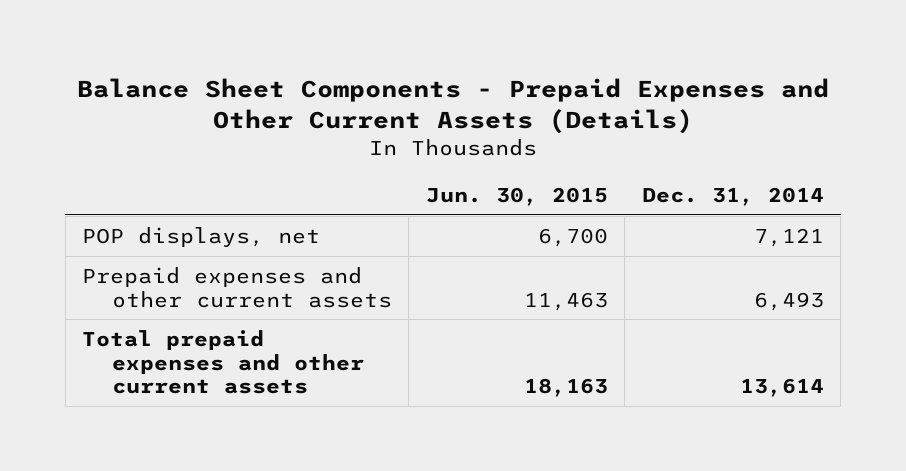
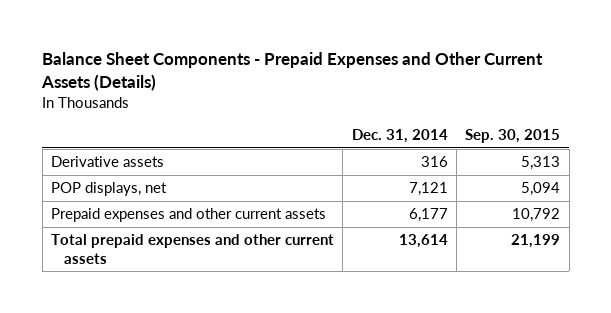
- | Jun. 30, 2015 | Dec. 31, 2014
+ | Dec. 31, 2014 | Sep. 30, 2015
+ Derivative assets | 316 | 5,313
- Prepaid expenses and other current assets | 11,463 | 6,493
+ Prepaid expenses and other current assets | 6,177 | 10,792

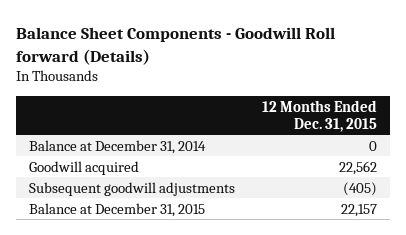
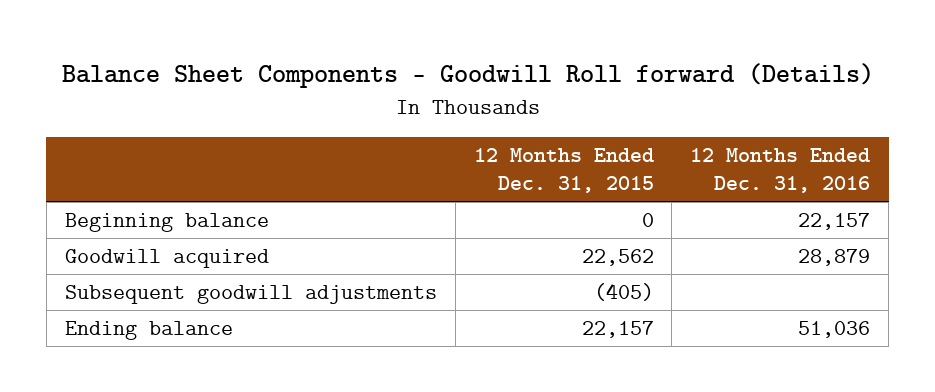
- | 12 Months Ended Dec. 31, 2015
+ | 12 Months Ended Dec. 31, 2015 | 12 Months Ended Dec. 31, 2016
- Balance at December 31, 2014 | 0
+ Beginning balance | 0 | 22,157
- Balance at December 31, 2015 | 22,157
+ Ending balance | 22,157 | 51,036

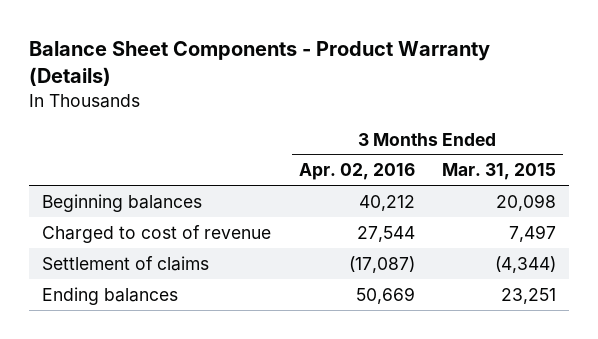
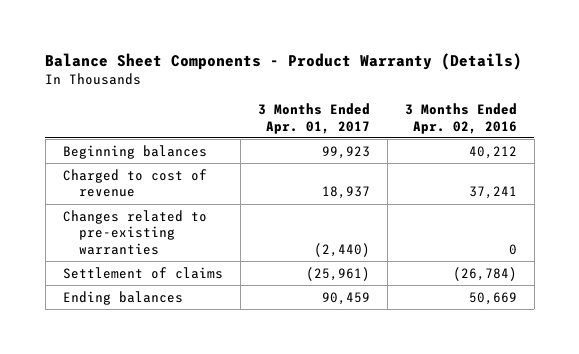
- | 3 Months Ended Apr. 02, 2016 | 3 Months Ended Mar. 31, 2015
+ | 3 Months Ended Apr. 01, 2017 | 3 Months Ended Apr. 02, 2016
- Charged to cost of revenue | 27,544 | 7,497
- Settlement of claims | (17,087) | (4,344)
+ Charged to cost of revenue | 18,937 | 37,241
+ Changes related to pre-existing warranties | (2,440) | 0
+ Settlement of claims | (25,961) | (26,784)

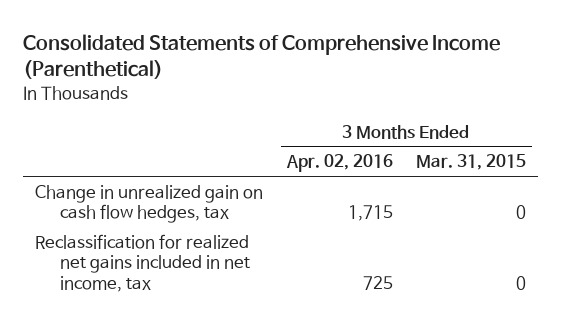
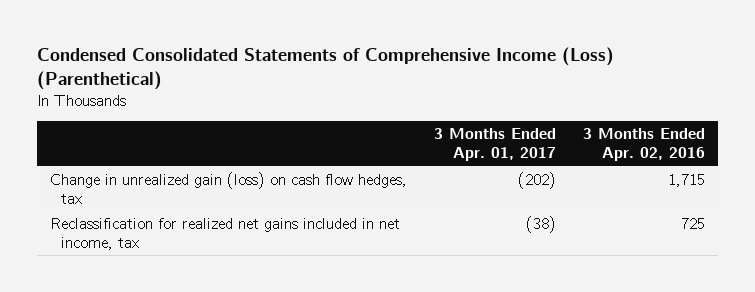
- Consolidated Statements of Comprehensive Income (Parenthetical)
+ Condensed Consolidated Statements of Comprehensive Income (Loss) (Parenthetical)
- | 3 Months Ended Apr. 02, 2016 | 3 Months Ended Mar. 31, 2015
+ | 3 Months Ended Apr. 01, 2017 | 3 Months Ended Apr. 02, 2016
- Change in unrealized gain on cash flow hedges, tax | 1,715 | 0
+ Change in unrealized gain (loss) on cash flow hedges, tax | (202) | 1,715

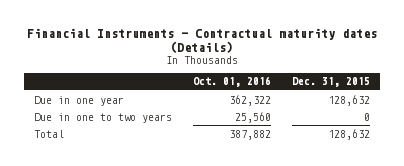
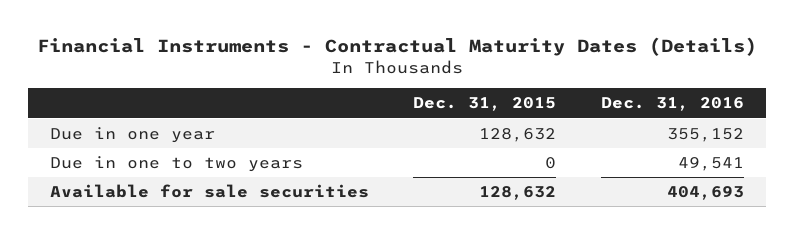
- Financial Instruments - Contractual maturity dates (Details)
+ Financial Instruments - Contractual Maturity Dates (Details)
- | Oct. 01, 2016 | Dec. 31, 2015
+ | Dec. 31, 2015 | Dec. 31, 2016
- Total | 387,882 | 128,632
+ Available for sale securities | 128,632 | 404,693

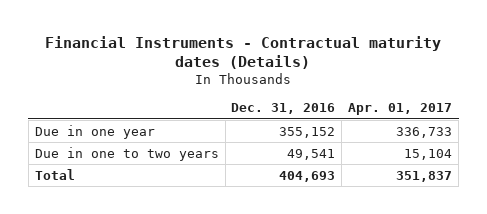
- Financial Instruments - Contractual Maturity Dates (Details)
+ Financial Instruments - Contractual maturity dates (Details)
- | Dec. 31, 2015 | Dec. 31, 2016
+ | Dec. 31, 2016 | Apr. 01, 2017
- Available for sale securities | 128,632 | 404,693
+ Total | 404,693 | 351,837

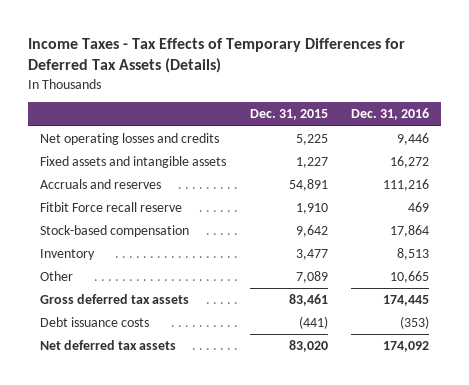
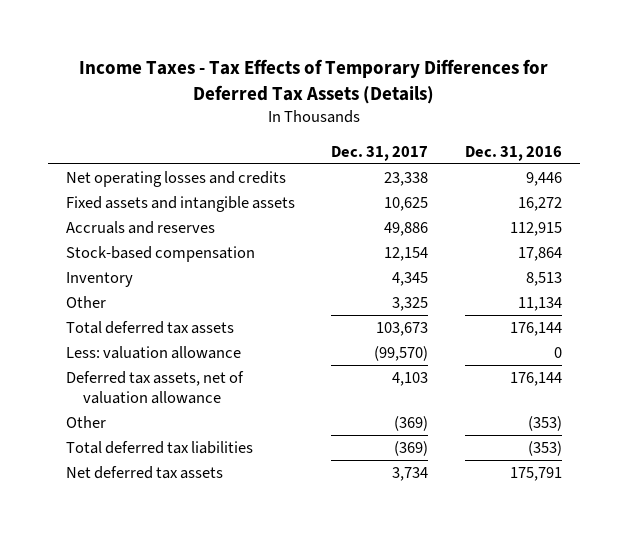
- | Dec. 31, 2015 | Dec. 31, 2016
+ | Dec. 31, 2017 | Dec. 31, 2016
- Accruals and reserves | 54,891 | 111,216
- Fitbit Force recall reserve | 1,910 | 469
+ Accruals and reserves | 49,886 | 112,915
- Other | 7,089 | 10,665
- Gross deferred tax assets | 83,461 | 174,445
- Debt issuance costs | (441) | (353)
- Net deferred tax assets | 83,020 | 174,092
+ Other | 3,325 | 11,134
+ Total deferred tax assets | 103,673 | 176,144
+ Less: valuation allowance | (99,570) | 0
+ Deferred tax assets, net of valuation allowance | 4,103 | 176,144
+ Other | (369) | (353)
+ Total deferred tax liabilities | (369) | (353)
+ Net deferred tax assets | 3,734 | 175,791

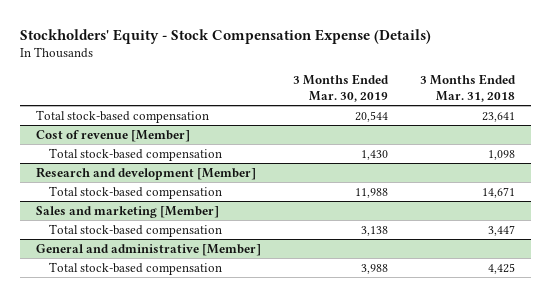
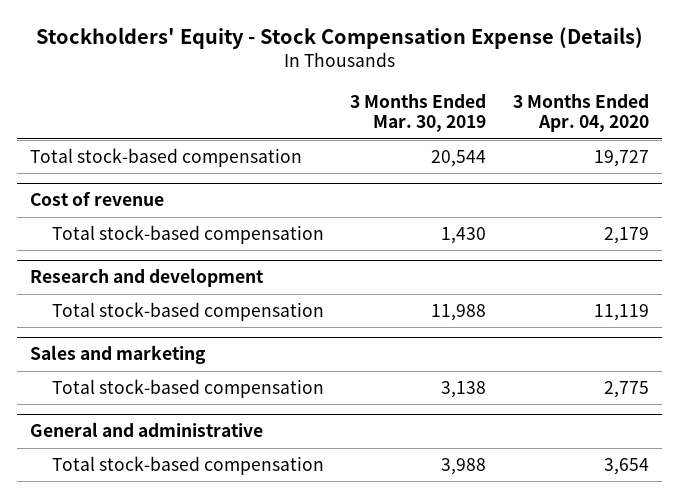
- | 3 Months Ended Mar. 30, 2019 | 3 Months Ended Mar. 31, 2018
+ | 3 Months Ended Mar. 30, 2019 | 3 Months Ended Apr. 04, 2020
- Cost of revenue [Member]
+ Cost of revenue
- Research and development [Member]
+ Research and development
- Sales and marketing [Member]
+ Sales and marketing
- General and administrative [Member]
+ General and administrative

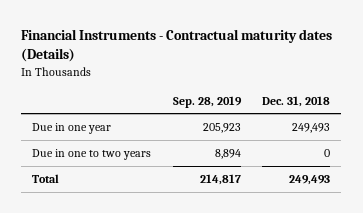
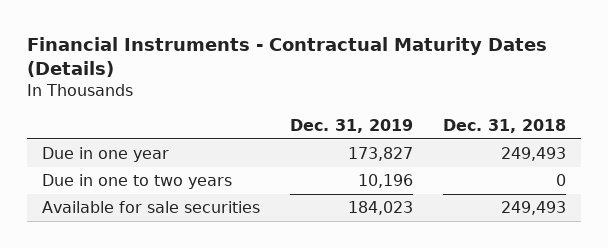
- Financial Instruments - Contractual maturity dates (Details)
+ Financial Instruments - Contractual Maturity Dates (Details)
- | Sep. 28, 2019 | Dec. 31, 2018
+ | Dec. 31, 2019 | Dec. 31, 2018
- Total | 214,817 | 249,493
+ Available for sale securities | 184,023 | 249,493

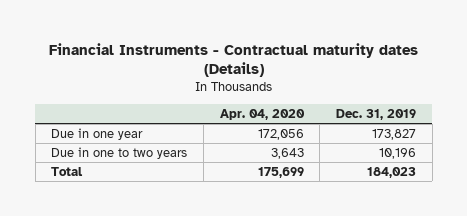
- Financial Instruments - Contractual Maturity Dates (Details)
+ Financial Instruments - Contractual maturity dates (Details)
- | Dec. 31, 2019 | Dec. 31, 2018
+ | Apr. 04, 2020 | Dec. 31, 2019
- Available for sale securities | 184,023 | 249,493
+ Total | 175,699 | 184,023

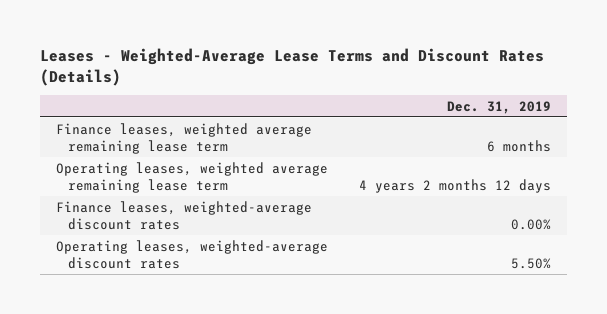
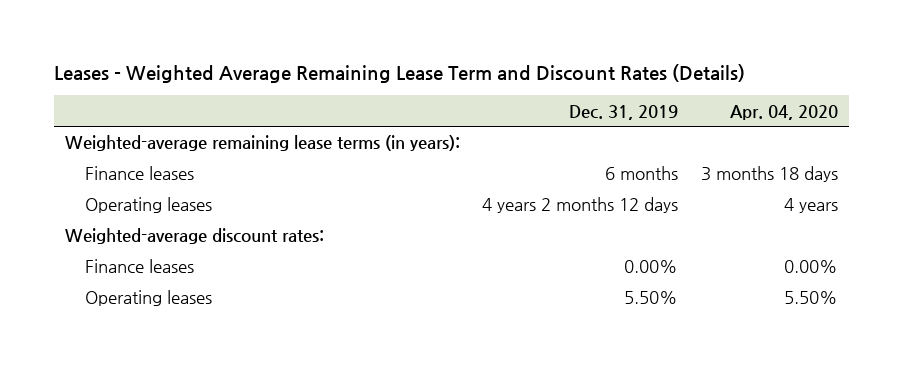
- Leases - Weighted-Average Lease Terms and Discount Rates (Details)
+ Leases - Weighted Average Remaining Lease Term and Discount Rates (Details)
- | Dec. 31, 2019
+ | Dec. 31, 2019 | Apr. 04, 2020
- Finance leases, weighted average remaining lease term | 6 months
- Operating leases, weighted average remaining lease term | 4 years 2 months 12 days
- Finance leases, weighted-average discount rates | 0.00%
- Operating leases, weighted-average discount rates | 5.50%
+ Weighted-average remaining lease terms (in years):
+ Finance leases | 6 months | 3 months 18 days
+ Operating leases | 4 years 2 months 12 days | 4 years
+ Weighted-average discount rates:
+ Finance leases | 0.00% | 0.00%
+ Operating leases | 5.50% | 5.50%

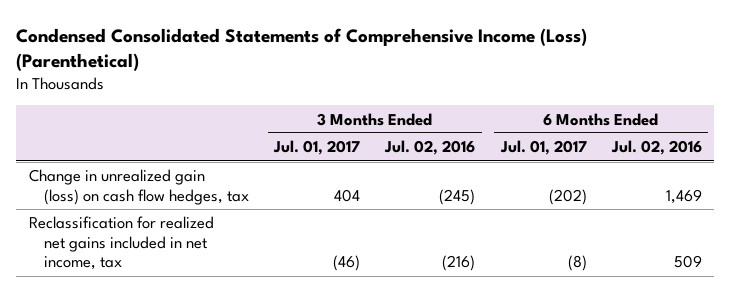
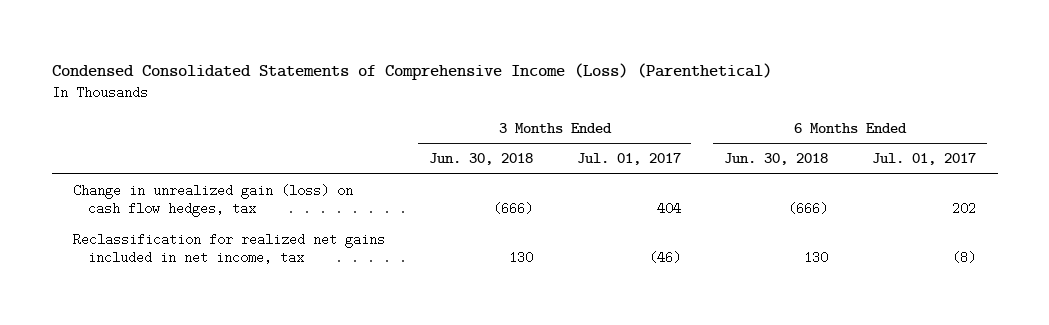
- | 3 Months Ended Jul. 01, 2017 | 3 Months Ended Jul. 02, 2016 | 6 Months Ended Jul. 01, 2017 | 6 Months Ended Jul. 02, 2016
+ | 3 Months Ended Jun. 30, 2018 | 3 Months Ended Jul. 01, 2017 | 6 Months Ended Jun. 30, 2018 | 6 Months Ended Jul. 01, 2017
- Change in unrealized gain (loss) on cash flow hedges, tax | 404 | (245) | (202) | 1,469
+ Change in unrealized gain (loss) on cash flow hedges, tax | (666) | 404 | (666) | 202

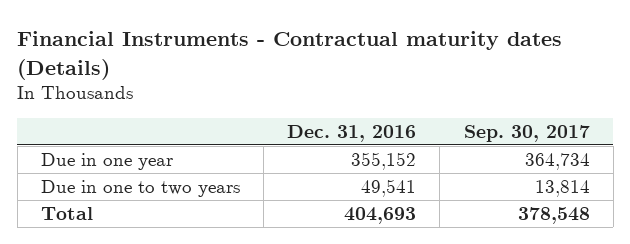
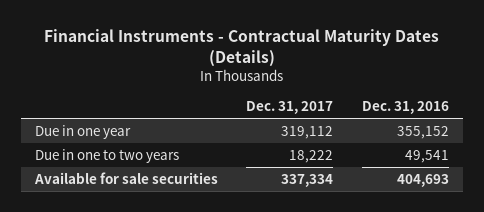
- Financial Instruments - Contractual maturity dates (Details)
+ Financial Instruments - Contractual Maturity Dates (Details)
- | Dec. 31, 2016 | Sep. 30, 2017
+ | Dec. 31, 2017 | Dec. 31, 2016
- Total | 404,693 | 378,548
+ Available for sale securities | 337,334 | 404,693

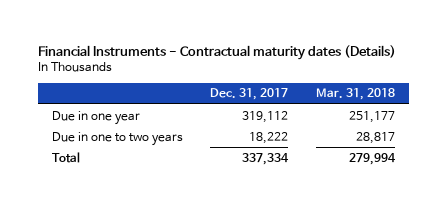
- Financial Instruments - Contractual Maturity Dates (Details)
+ Financial Instruments - Contractual maturity dates (Details)
- | Dec. 31, 2017 | Dec. 31, 2016
+ | Dec. 31, 2017 | Mar. 31, 2018
- Available for sale securities | 337,334 | 404,693
+ Total | 337,334 | 279,994

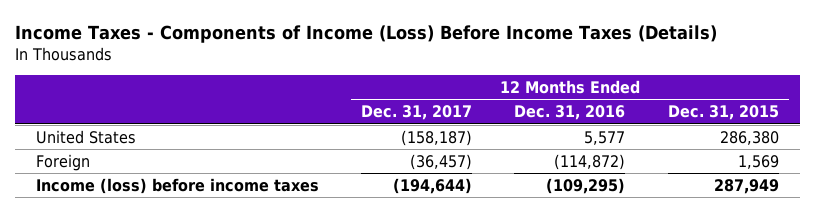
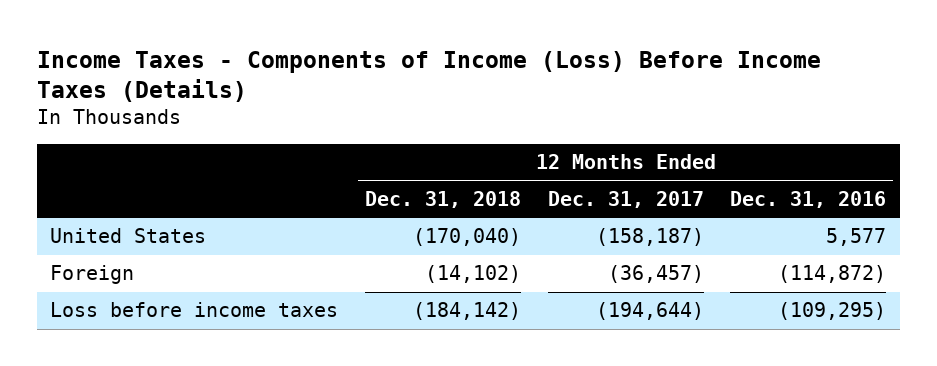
- | 12 Months Ended Dec. 31, 2017 | 12 Months Ended Dec. 31, 2016 | 12 Months Ended Dec. 31, 2015
+ | 12 Months Ended Dec. 31, 2018 | 12 Months Ended Dec. 31, 2017 | 12 Months Ended Dec. 31, 2016
- Income (loss) before income taxes | (194,644) | (109,295) | 287,949
+ Loss before income taxes | (184,142) | (194,644) | (109,295)

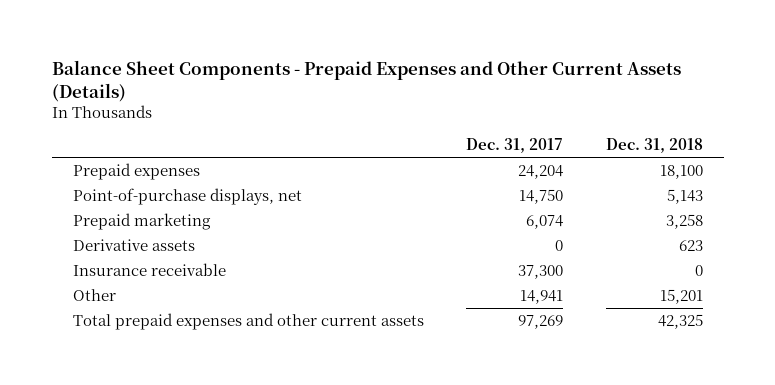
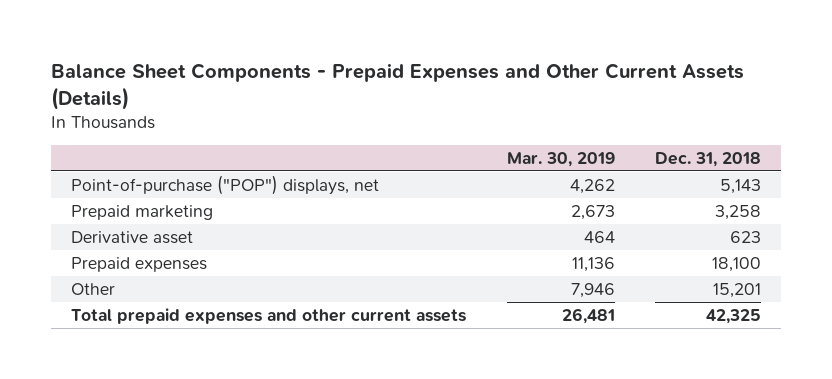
- | Dec. 31, 2017 | Dec. 31, 2018
+ | Mar. 30, 2019 | Dec. 31, 2018
- Point-of-purchase displays, net | 14,750 | 5,143
+ Point-of-purchase ("POP") displays, net | 4,262 | 5,143
- Derivative assets | 0 | 623
- Insurance receivable | 37,300 | 0
+ Derivative asset | 464 | 623
moved down: Prepaid expenses | 11,136 | 18,100

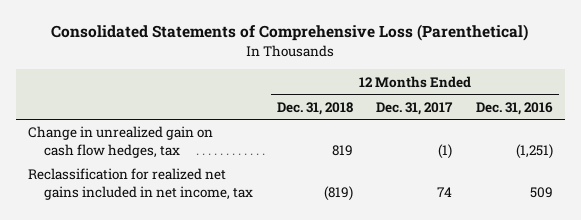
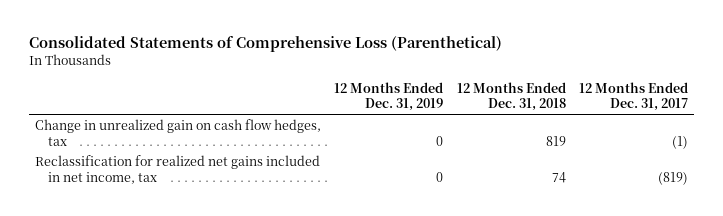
- | 12 Months Ended Dec. 31, 2018 | 12 Months Ended Dec. 31, 2017 | 12 Months Ended Dec. 31, 2016
+ | 12 Months Ended Dec. 31, 2019 | 12 Months Ended Dec. 31, 2018 | 12 Months Ended Dec. 31, 2017
- Reclassification for realized net gains included in net income, tax | (819) | 74 | 509
+ Reclassification for realized net gains included in net income, tax | 0 | 74 | (819)

